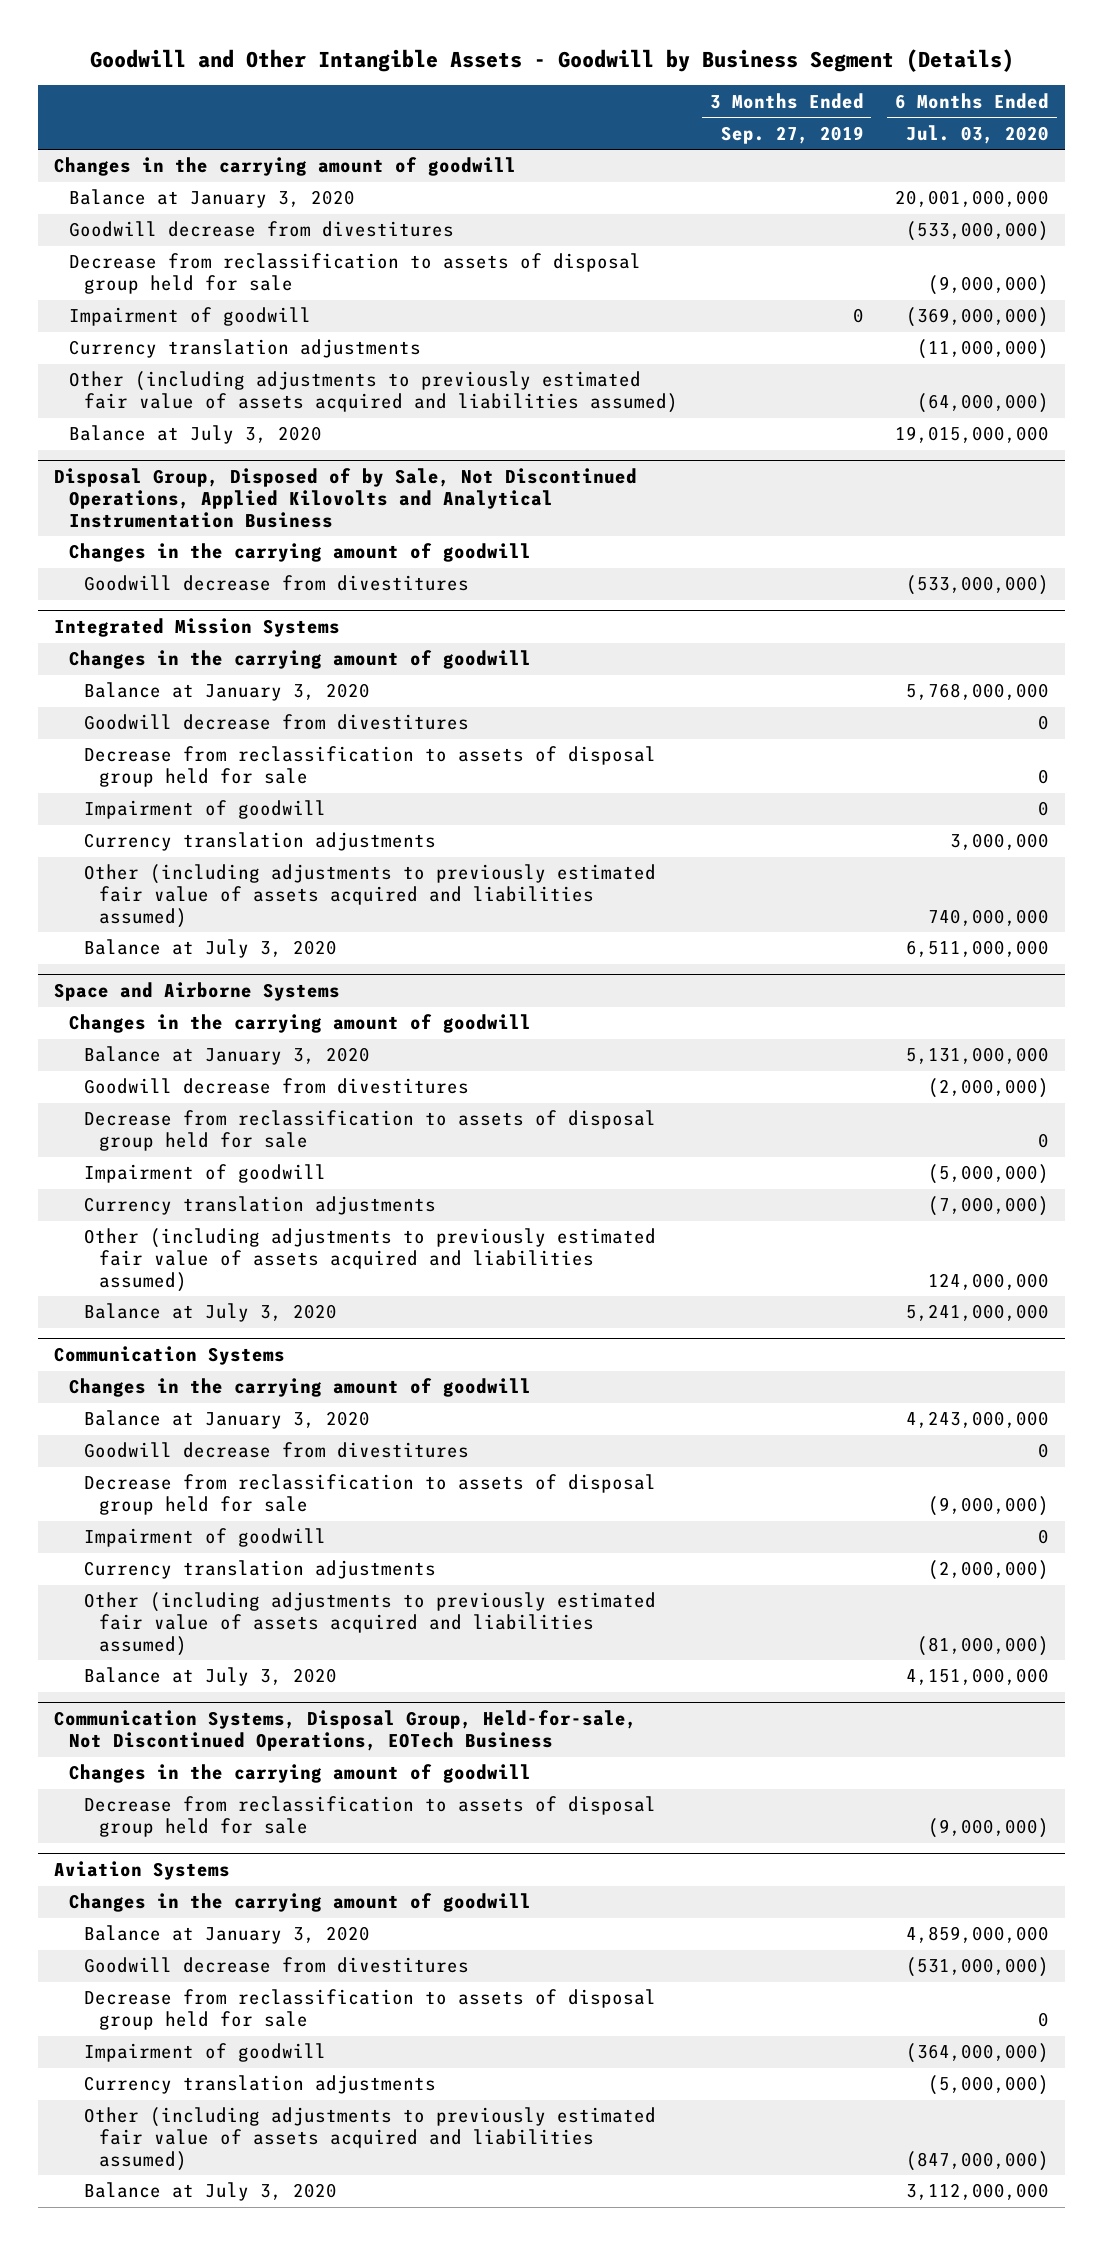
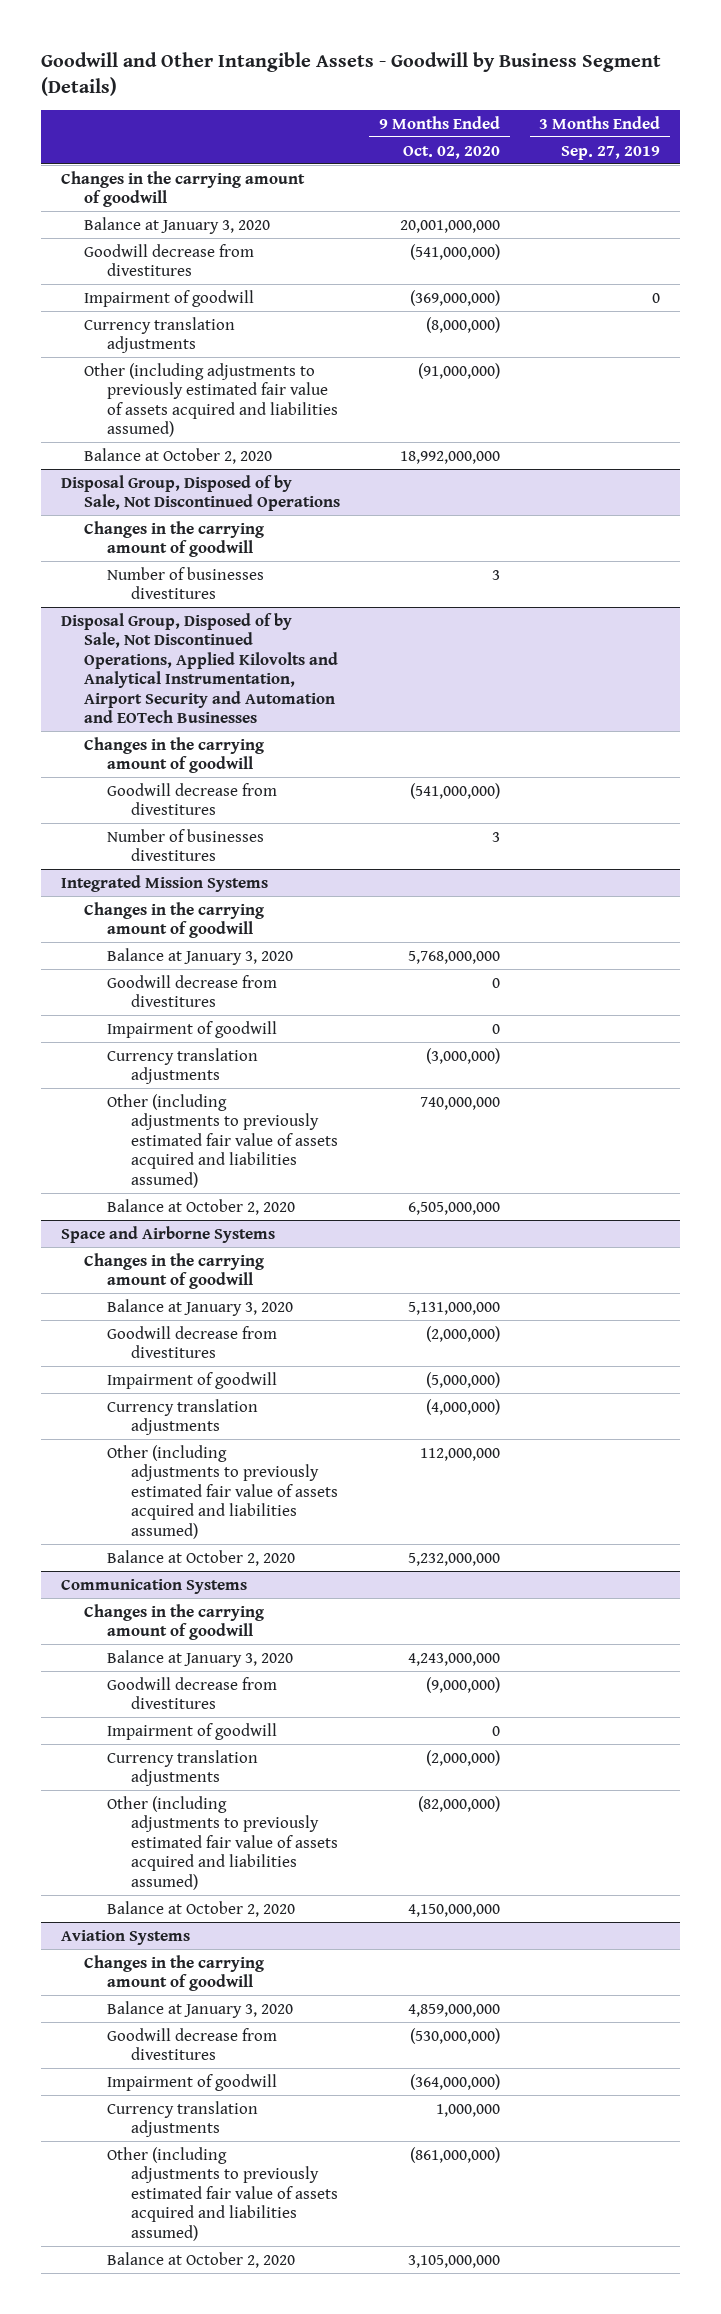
- | 3 Months Ended Sep. 27, 2019 | 6 Months Ended Jul. 03, 2020
+ | 9 Months Ended Oct. 02, 2020 | 3 Months Ended Sep. 27, 2019
- Decrease from reclassification to assets of disposal group held for sale | | (9,000,000)
- Balance at July 3, 2020 | | 19,015,000,000
- Disposal Group, Disposed of by Sale, Not Discontinued Operations, Applied Kilovolts and Analytical Instrumentation Business
+ Balance at October 2, 2020 | 18,992,000,000 |
+ Disposal Group, Disposed of by Sale, Not Discontinued Operations
+ Changes in the carrying amount of goodwill
+ Number of businesses divestitures | 3 |
+ Disposal Group, Disposed of by Sale, Not Discontinued Operations, Applied Kilovolts and Analytical Instrumentation, Airport Security and Automation and EOTech Businesses
+ Number of businesses divestitures | 3 |
@ Integrated Mission Systems
- Decrease from reclassification to assets of disposal group held for sale | | 0
- Balance at July 3, 2020 | | 6,511,000,000
+ Balance at October 2, 2020 | 6,505,000,000 |
@ Space and Airborne Systems
- Decrease from reclassification to assets of disposal group held for sale | | 0
- Balance at July 3, 2020 | | 5,241,000,000
+ Balance at October 2, 2020 | 5,232,000,000 |
@ Communication Systems
- Decrease from reclassification to assets of disposal group held for sale | | (9,000,000)
- Balance at July 3, 2020 | | 4,151,000,000
- Communication Systems, Disposal Group, Held-for-sale, Not Discontinued Operations, EOTech Business
- Changes in the carrying amount of goodwill
- Decrease from reclassification to assets of disposal group held for sale | | (9,000,000)
@ Communication Systems
+ Balance at October 2, 2020 | 4,150,000,000 |
@ Aviation Systems
- Decrease from reclassification to assets of disposal group held for sale | | 0
- Balance at July 3, 2020 | | 3,112,000,000
+ Balance at October 2, 2020 | 3,105,000,000 |

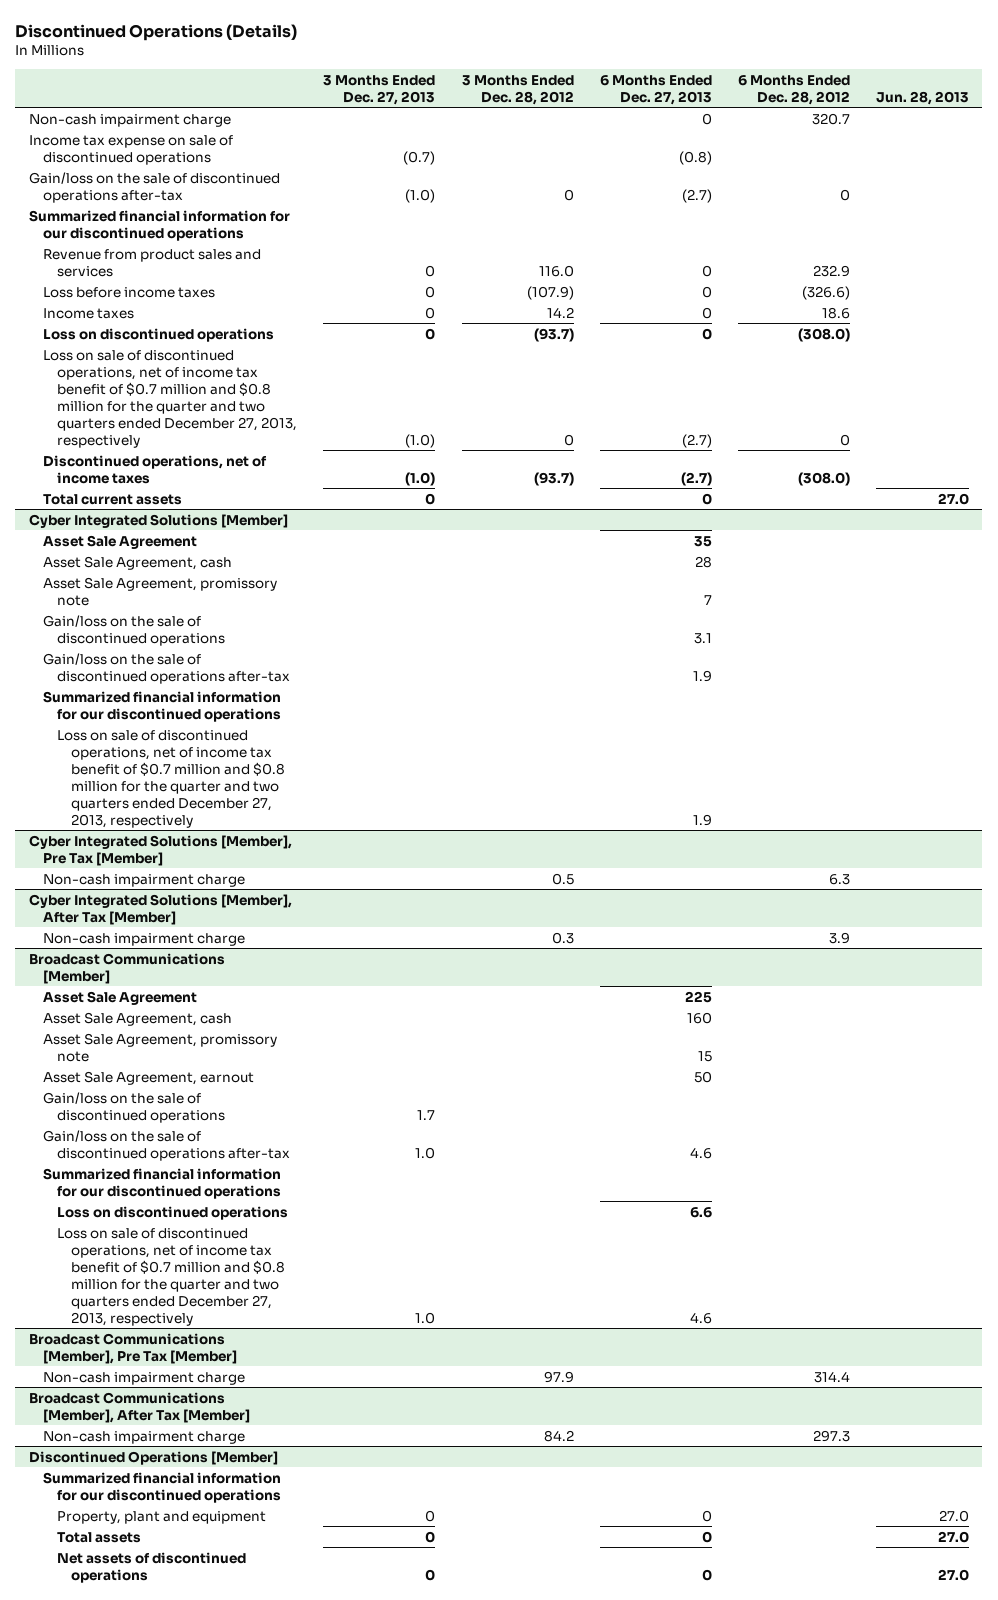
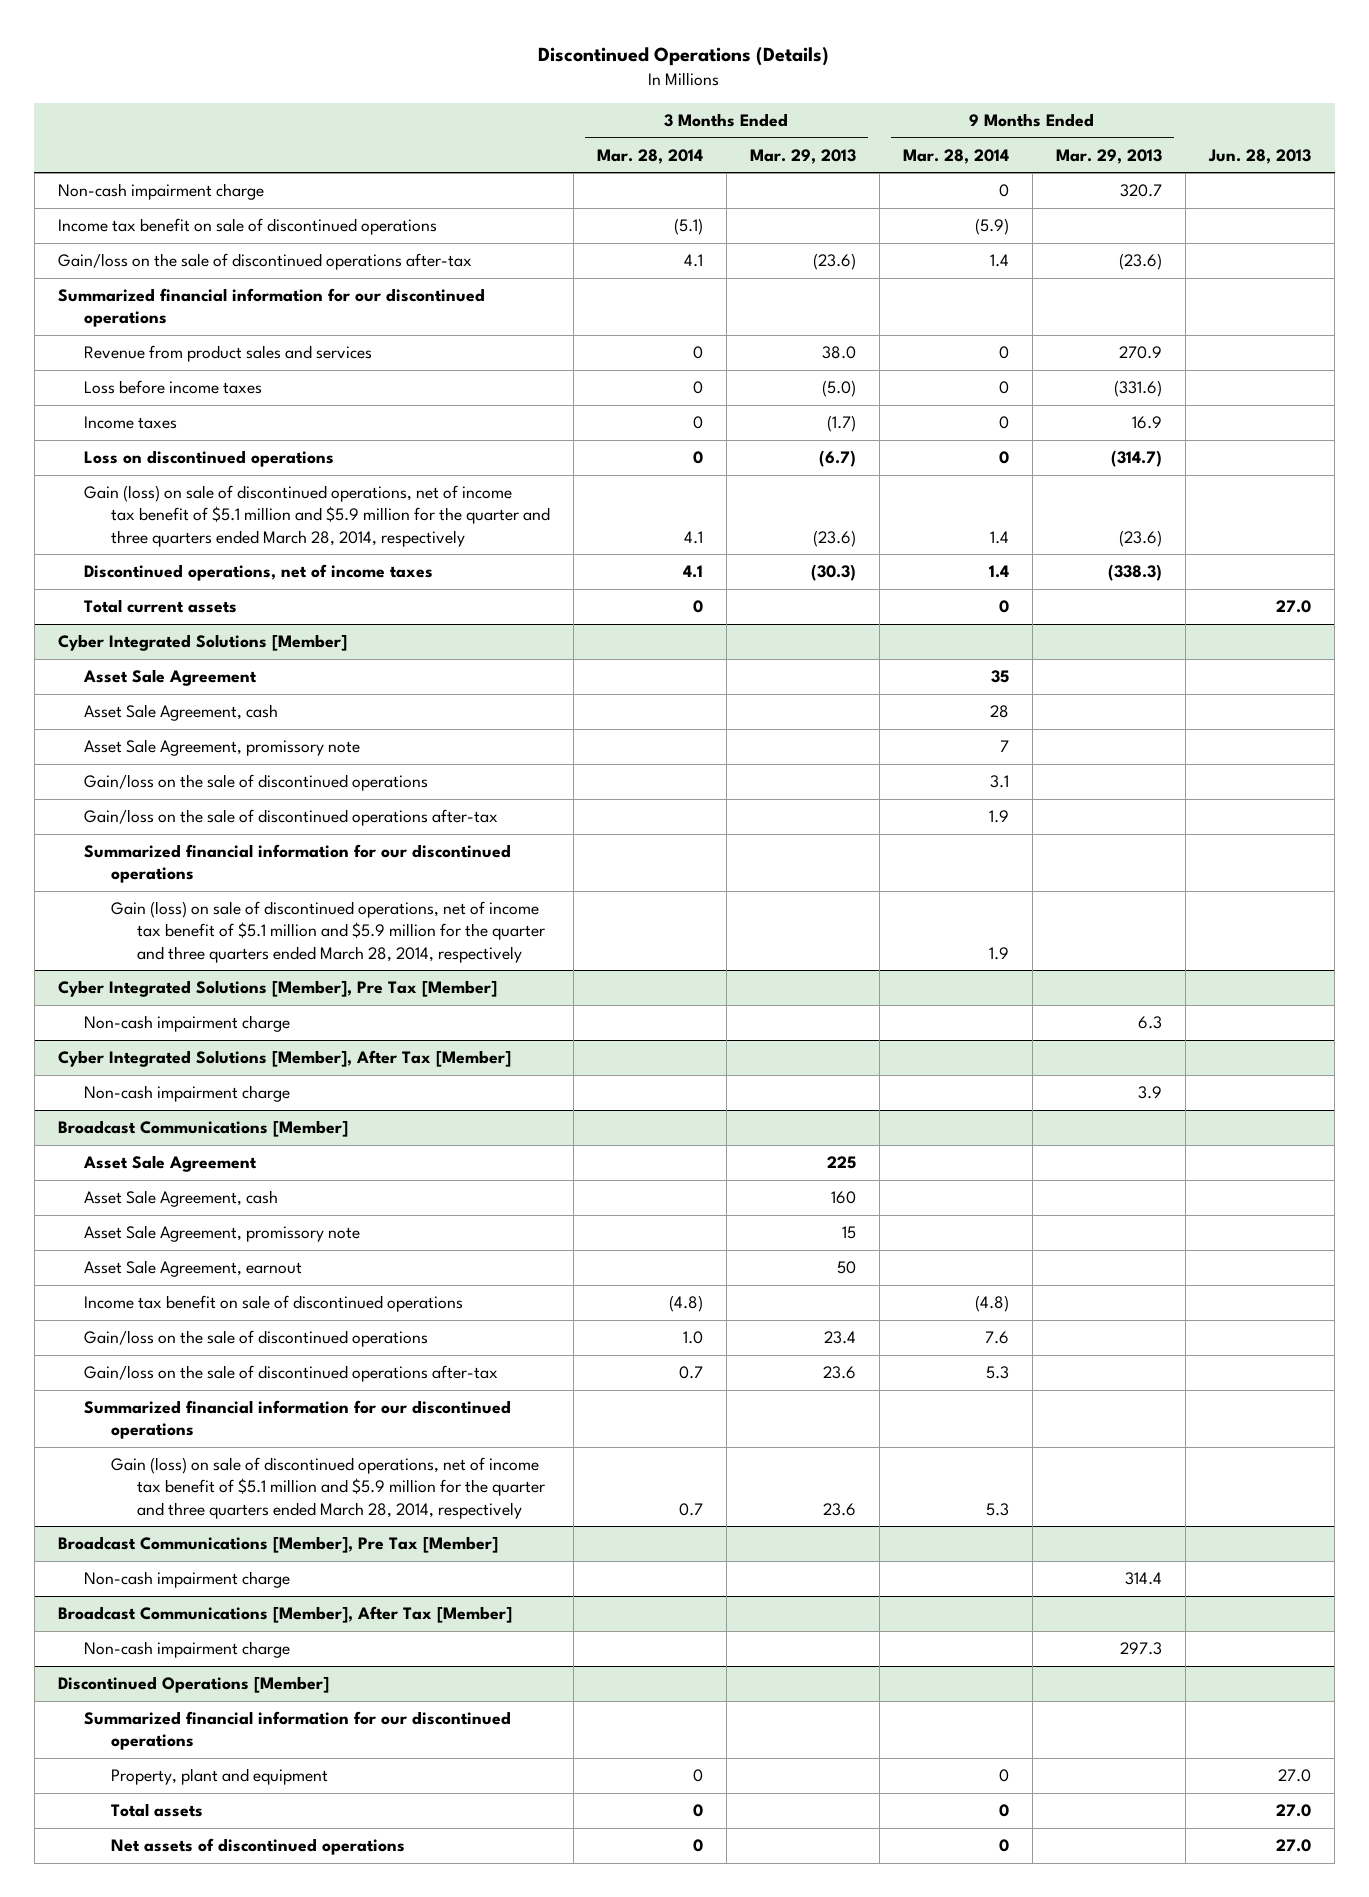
- | 3 Months Ended Dec. 27, 2013 | 3 Months Ended Dec. 28, 2012 | 6 Months Ended Dec. 27, 2013 | 6 Months Ended Dec. 28, 2012 | Jun. 28, 2013
+ | 3 Months Ended Mar. 28, 2014 | 3 Months Ended Mar. 29, 2013 | 9 Months Ended Mar. 28, 2014 | 9 Months Ended Mar. 29, 2013 | Jun. 28, 2013
- Income tax expense on sale of discontinued operations | (0.7) | | (0.8) | |
+ Income tax benefit on sale of discontinued operations | (5.1) | | (5.9) | |
- Loss on sale of discontinued operations, net of income tax benefit of $0.7 million and $0.8 million for the quarter and two quarters ended December 27, 2013, respectively | (1.0) | 0 | (2.7) | 0 |
+ Gain (loss) on sale of discontinued operations, net of income tax benefit of $5.1 million and $5.9 million for the quarter and three quarters ended March 28, 2014, respectively | 4.1 | (23.6) | 1.4 | (23.6) |
@ Cyber Integrated Solutions [Member]
- Loss on sale of discontinued operations, net of income tax benefit of $0.7 million and $0.8 million for the quarter and two quarters ended December 27, 2013, respectively | | | 1.9 | |
+ Gain (loss) on sale of discontinued operations, net of income tax benefit of $5.1 million and $5.9 million for the quarter and three quarters ended March 28, 2014, respectively | | | 1.9 | |
@ Broadcast Communications [Member]
+ Income tax benefit on sale of discontinued operations | (4.8) | | (4.8) | |
- Loss on discontinued operations | | | 6.6 | |
- Loss on sale of discontinued operations, net of income tax benefit of $0.7 million and $0.8 million for the quarter and two quarters ended December 27, 2013, respectively | 1.0 | | 4.6 | |
+ Gain (loss) on sale of discontinued operations, net of income tax benefit of $5.1 million and $5.9 million for the quarter and three quarters ended March 28, 2014, respectively | 0.7 | 23.6 | 5.3 | |

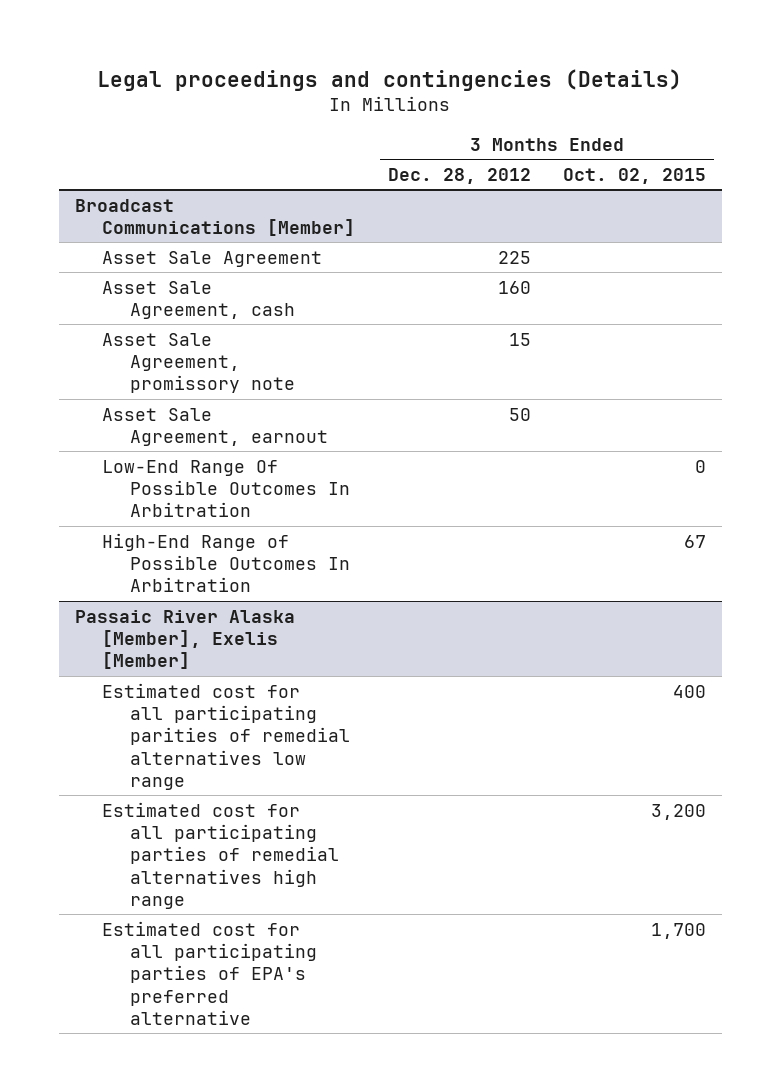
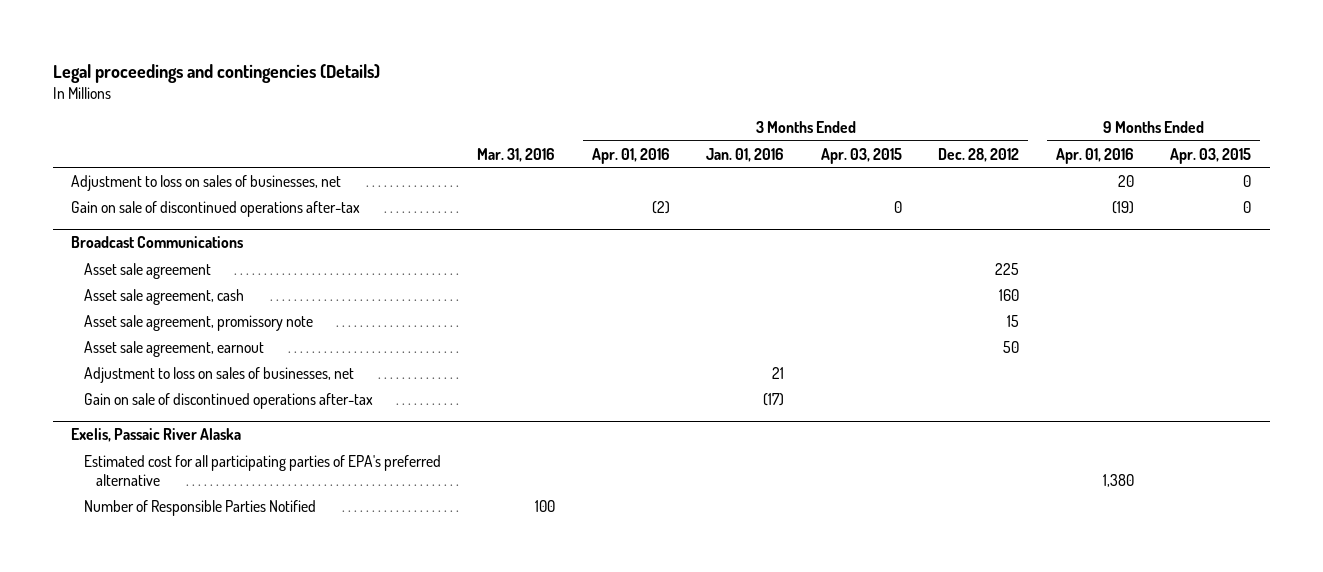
- | 3 Months Ended Dec. 28, 2012 | 3 Months Ended Oct. 02, 2015
+ | Mar. 31, 2016 | 3 Months Ended Apr. 01, 2016 | 3 Months Ended Jan. 01, 2016 | 3 Months Ended Apr. 03, 2015 | 3 Months Ended Dec. 28, 2012 | 9 Months Ended Apr. 01, 2016 | 9 Months Ended Apr. 03, 2015
- Broadcast Communications [Member]
- Asset Sale Agreement | 225 |
- Asset Sale Agreement, cash | 160 |
- Asset Sale Agreement, promissory note | 15 |
- Asset Sale Agreement, earnout | 50 |
- Low-End Range Of Possible Outcomes In Arbitration | | 0
- High-End Range of Possible Outcomes In Arbitration | | 67
- Passaic River Alaska [Member], Exelis [Member]
- Estimated cost for all participating parities of remedial alternatives low range | | 400
- Estimated cost for all participating parties of remedial alternatives high range | | 3,200
+ Adjustment to loss on sales of businesses, net | | | | | | 20 | 0
+ Gain on sale of discontinued operations after-tax | | (2) | | 0 | | (19) | 0
+ Broadcast Communications
+ Asset sale agreement | | | | | 225 | |
+ Asset sale agreement, cash | | | | | 160 | |
+ Asset sale agreement, promissory note | | | | | 15 | |
+ Asset sale agreement, earnout | | | | | 50 | |
+ Adjustment to loss on sales of businesses, net | | | 21 | | | |
+ Gain on sale of discontinued operations after-tax | | | (17) | | | |
+ Exelis, Passaic River Alaska
+ Number of Responsible Parties Notified | 100 | | | | | |

